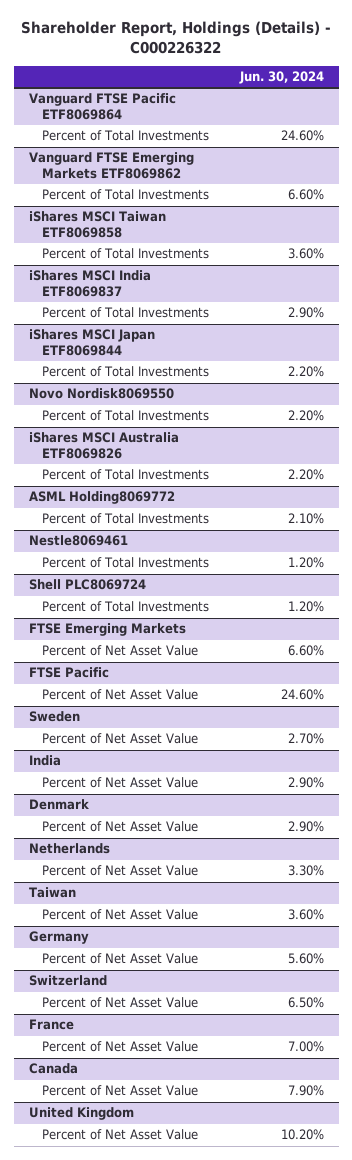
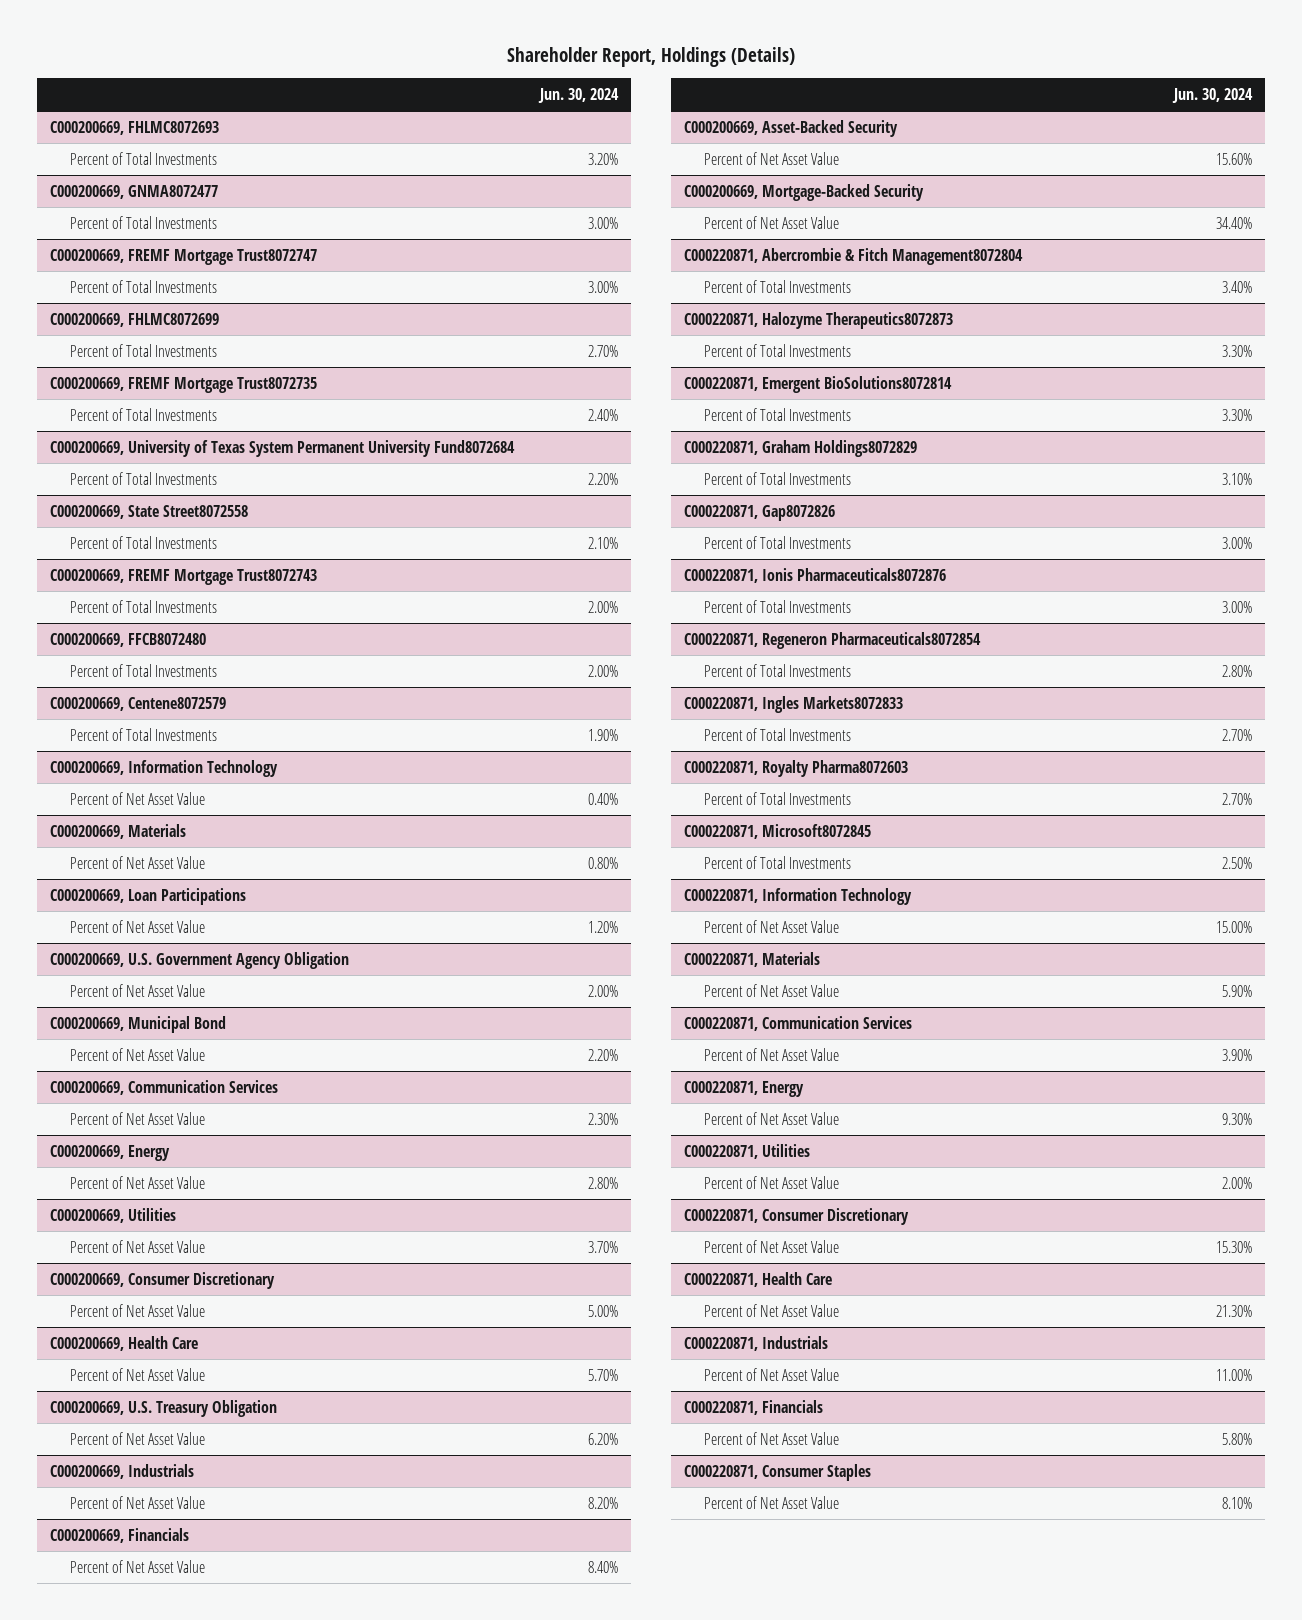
- Shareholder Report, Holdings (Details) - C000226322
+ Shareholder Report, Holdings (Details)
- Vanguard FTSE Pacific ETF8069864
- Percent of Total Investments | 24.60%
- Vanguard FTSE Emerging Markets ETF8069862
- Percent of Total Investments | 6.60%
- iShares MSCI Taiwan ETF8069858
- Percent of Total Investments | 3.60%
- iShares MSCI India ETF8069837
- Percent of Total Investments | 2.90%
- iShares MSCI Japan ETF8069844
- Percent of Total Investments | 2.20%
- Novo Nordisk8069550
- Percent of Total Investments | 2.20%
- iShares MSCI Australia ETF8069826
+ C000200669, FHLMC8072693
+ Percent of Total Investments | 3.20%
+ C000200669, GNMA8072477
+ Percent of Total Investments | 3.00%
+ C000200669, FREMF Mortgage Trust8072747
+ Percent of Total Investments | 3.00%
+ C000200669, FHLMC8072699
+ Percent of Total Investments | 2.70%
+ C000200669, FREMF Mortgage Trust8072735
+ Percent of Total Investments | 2.40%
+ C000200669, University of Texas System Permanent University Fund8072684
- ASML Holding8069772
+ C000200669, State Street8072558
- Nestle8069461
- Percent of Total Investments | 1.20%
- Shell PLC8069724
- Percent of Total Investments | 1.20%
- FTSE Emerging Markets
- Percent of Net Asset Value | 6.60%
- FTSE Pacific
- Percent of Net Asset Value | 24.60%
- Sweden
- Percent of Net Asset Value | 2.70%
- India
- Percent of Net Asset Value | 2.90%
- Denmark
- Percent of Net Asset Value | 2.90%
- Netherlands
- Percent of Net Asset Value | 3.30%
- Taiwan
- Percent of Net Asset Value | 3.60%
- Germany
- Percent of Net Asset Value | 5.60%
- Switzerland
- Percent of Net Asset Value | 6.50%
- France
- Percent of Net Asset Value | 7.00%
- Canada
- Percent of Net Asset Value | 7.90%
- United Kingdom
- Percent of Net Asset Value | 10.20%
+ C000200669, FREMF Mortgage Trust8072743
+ Percent of Total Investments | 2.00%
+ C000200669, FFCB8072480
+ Percent of Total Investments | 2.00%
+ C000200669, Centene8072579
+ Percent of Total Investments | 1.90%
+ C000200669, Information Technology
+ Percent of Net Asset Value | 0.40%
+ C000200669, Materials
+ Percent of Net Asset Value | 0.80%
+ C000200669, Loan Participations
+ Percent of Net Asset Value | 1.20%
+ C000200669, U.S. Government Agency Obligation
+ Percent of Net Asset Value | 2.00%
+ C000200669, Municipal Bond
+ Percent of Net Asset Value | 2.20%
+ C000200669, Communication Services
+ Percent of Net Asset Value | 2.30%
+ C000200669, Energy
+ Percent of Net Asset Value | 2.80%
+ C000200669, Utilities
+ Percent of Net Asset Value | 3.70%
+ C000200669, Consumer Discretionary
+ Percent of Net Asset Value | 5.00%
+ C000200669, Health Care
+ Percent of Net Asset Value | 5.70%
+ C000200669, U.S. Treasury Obligation
+ Percent of Net Asset Value | 6.20%
+ C000200669, Industrials
+ Percent of Net Asset Value | 8.20%
+ C000200669, Financials
+ Percent of Net Asset Value | 8.40%
+ C000200669, Asset-Backed Security
+ Percent of Net Asset Value | 15.60%
+ C000200669, Mortgage-Backed Security
+ Percent of Net Asset Value | 34.40%
+ C000220871, Abercrombie & Fitch Management8072804
+ Percent of Total Investments | 3.40%
+ C000220871, Halozyme Therapeutics8072873
+ Percent of Total Investments | 3.30%
+ C000220871, Emergent BioSolutions8072814
+ Percent of Total Investments | 3.30%
+ C000220871, Graham Holdings8072829
+ Percent of Total Investments | 3.10%
+ C000220871, Gap8072826
+ Percent of Total Investments | 3.00%
+ C000220871, Ionis Pharmaceuticals8072876
+ Percent of Total Investments | 3.00%
+ C000220871, Regeneron Pharmaceuticals8072854
+ Percent of Total Investments | 2.80%
+ C000220871, Ingles Markets8072833
+ Percent of Total Investments | 2.70%
+ C000220871, Royalty Pharma8072603
+ Percent of Total Investments | 2.70%
+ C000220871, Microsoft8072845
+ Percent of Total Investments | 2.50%
+ C000220871, Information Technology
+ Percent of Net Asset Value | 15.00%
+ C000220871, Materials
+ Percent of Net Asset Value | 5.90%
+ C000220871, Communication Services
+ Percent of Net Asset Value | 3.90%
+ C000220871, Energy
+ Percent of Net Asset Value | 9.30%
+ C000220871, Utilities
+ Percent of Net Asset Value | 2.00%
+ C000220871, Consumer Discretionary
+ Percent of Net Asset Value | 15.30%
+ C000220871, Health Care
+ Percent of Net Asset Value | 21.30%
+ C000220871, Industrials
+ Percent of Net Asset Value | 11.00%
+ C000220871, Financials
+ Percent of Net Asset Value | 5.80%
+ C000220871, Consumer Staples
+ Percent of Net Asset Value | 8.10%

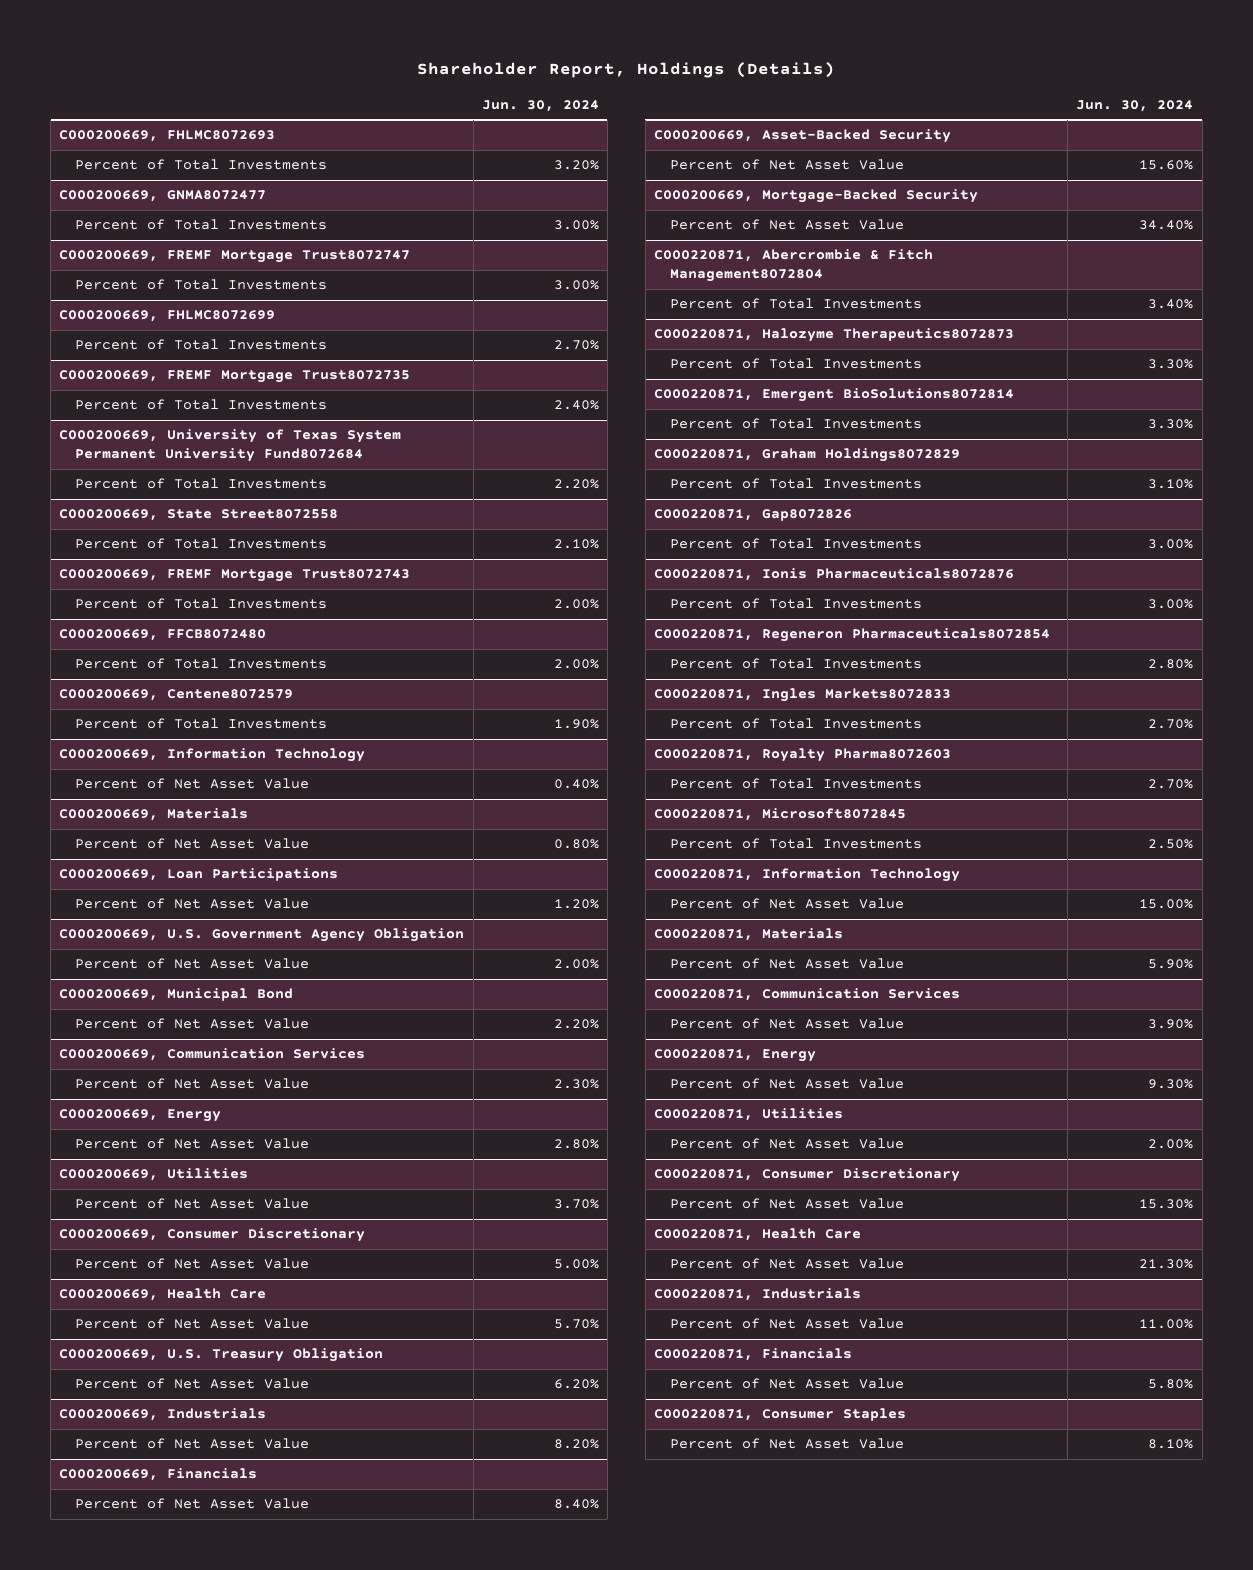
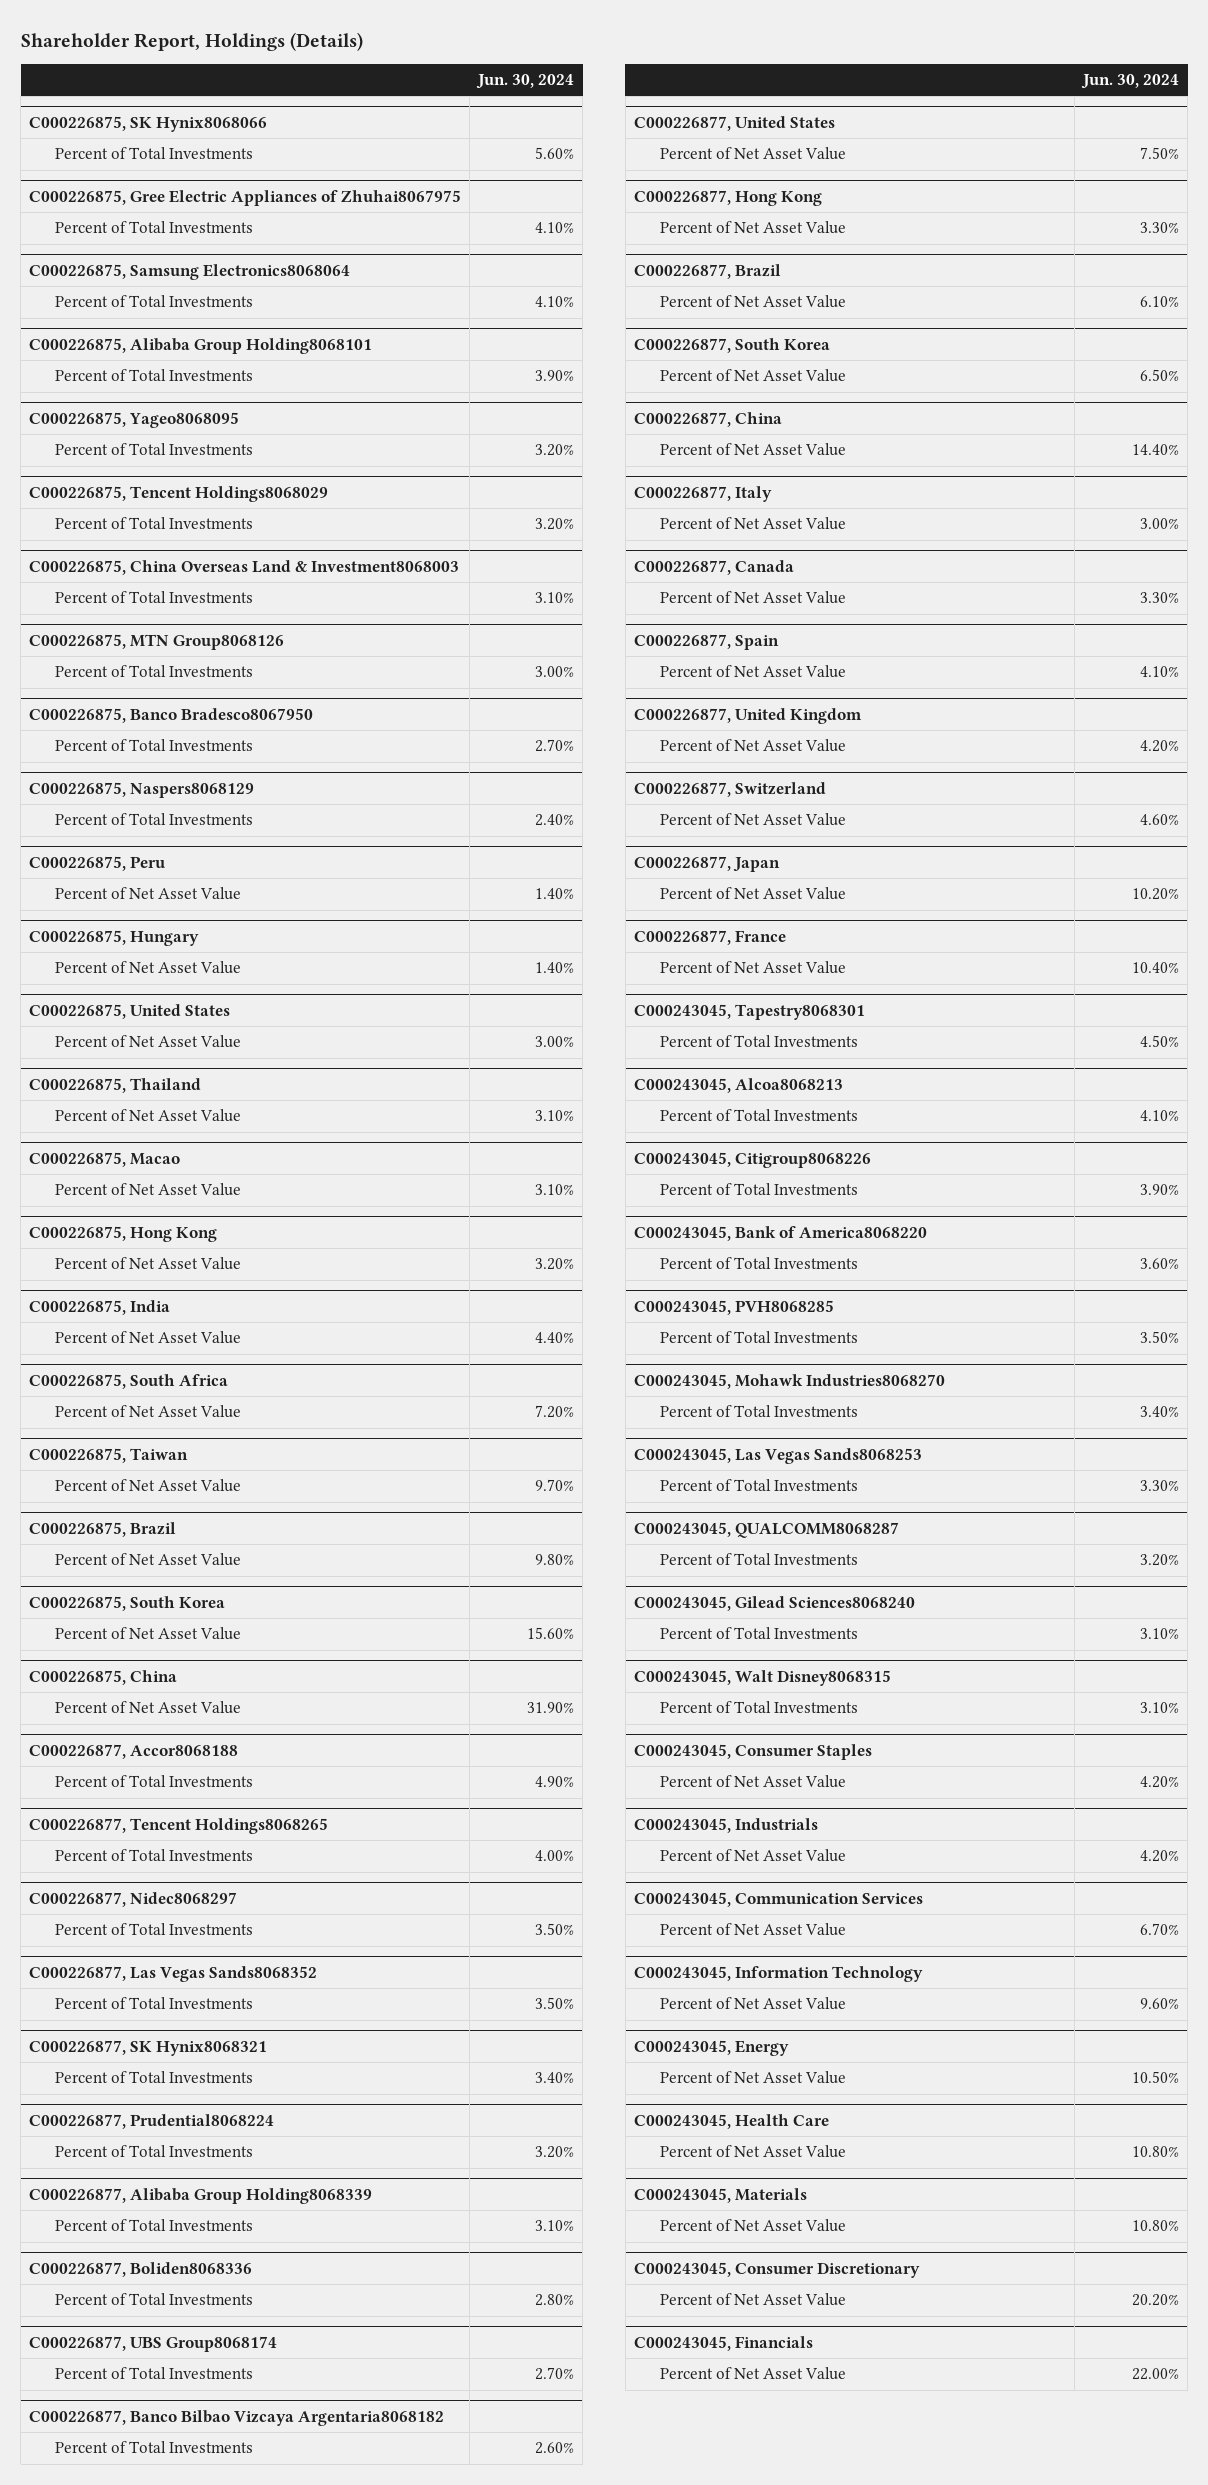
- C000200669, FHLMC8072693
+ C000226875, SK Hynix8068066
+ Percent of Total Investments | 5.60%
+ C000226875, Gree Electric Appliances of Zhuhai8067975
+ Percent of Total Investments | 4.10%
+ C000226875, Samsung Electronics8068064
+ Percent of Total Investments | 4.10%
+ C000226875, Alibaba Group Holding8068101
+ Percent of Total Investments | 3.90%
+ C000226875, Yageo8068095
- C000200669, GNMA8072477
- Percent of Total Investments | 3.00%
- C000200669, FREMF Mortgage Trust8072747
+ C000226875, Tencent Holdings8068029
+ Percent of Total Investments | 3.20%
+ C000226875, China Overseas Land & Investment8068003
+ Percent of Total Investments | 3.10%
+ C000226875, MTN Group8068126
- C000200669, FHLMC8072699
+ C000226875, Banco Bradesco8067950
- C000200669, FREMF Mortgage Trust8072735
+ C000226875, Naspers8068129
- C000200669, University of Texas System Permanent University Fund8072684
- Percent of Total Investments | 2.20%
- C000200669, State Street8072558
- Percent of Total Investments | 2.10%
- C000200669, FREMF Mortgage Trust8072743
- Percent of Total Investments | 2.00%
- C000200669, FFCB8072480
- Percent of Total Investments | 2.00%
- C000200669, Centene8072579
- Percent of Total Investments | 1.90%
- C000200669, Information Technology
- Percent of Net Asset Value | 0.40%
- C000200669, Materials
- Percent of Net Asset Value | 0.80%
- C000200669, Loan Participations
- Percent of Net Asset Value | 1.20%
- C000200669, U.S. Government Agency Obligation
- Percent of Net Asset Value | 2.00%
- C000200669, Municipal Bond
- Percent of Net Asset Value | 2.20%
- C000200669, Communication Services
- Percent of Net Asset Value | 2.30%
- C000200669, Energy
- Percent of Net Asset Value | 2.80%
- C000200669, Utilities
- Percent of Net Asset Value | 3.70%
- C000200669, Consumer Discretionary
- Percent of Net Asset Value | 5.00%
- C000200669, Health Care
- Percent of Net Asset Value | 5.70%
- C000200669, U.S. Treasury Obligation
- Percent of Net Asset Value | 6.20%
- C000200669, Industrials
- Percent of Net Asset Value | 8.20%
- C000200669, Financials
- Percent of Net Asset Value | 8.40%
- C000200669, Asset-Backed Security
+ C000226875, Peru
+ Percent of Net Asset Value | 1.40%
+ C000226875, Hungary
+ Percent of Net Asset Value | 1.40%
+ C000226875, United States
+ Percent of Net Asset Value | 3.00%
+ C000226875, Thailand
+ Percent of Net Asset Value | 3.10%
+ C000226875, Macao
+ Percent of Net Asset Value | 3.10%
+ C000226875, Hong Kong
+ Percent of Net Asset Value | 3.20%
+ C000226875, India
+ Percent of Net Asset Value | 4.40%
+ C000226875, South Africa
+ Percent of Net Asset Value | 7.20%
+ C000226875, Taiwan
+ Percent of Net Asset Value | 9.70%
+ C000226875, Brazil
+ Percent of Net Asset Value | 9.80%
+ C000226875, South Korea
- C000200669, Mortgage-Backed Security
- Percent of Net Asset Value | 34.40%
- C000220871, Abercrombie & Fitch Management8072804
+ C000226875, China
+ Percent of Net Asset Value | 31.90%
+ C000226877, Accor8068188
+ Percent of Total Investments | 4.90%
+ C000226877, Tencent Holdings8068265
+ Percent of Total Investments | 4.00%
+ C000226877, Nidec8068297
+ Percent of Total Investments | 3.50%
+ C000226877, Las Vegas Sands8068352
+ Percent of Total Investments | 3.50%
+ C000226877, SK Hynix8068321
- C000220871, Halozyme Therapeutics8072873
- Percent of Total Investments | 3.30%
- C000220871, Emergent BioSolutions8072814
- Percent of Total Investments | 3.30%
- C000220871, Graham Holdings8072829
+ C000226877, Prudential8068224
+ Percent of Total Investments | 3.20%
+ C000226877, Alibaba Group Holding8068339
- C000220871, Gap8072826
- Percent of Total Investments | 3.00%
- C000220871, Ionis Pharmaceuticals8072876
- Percent of Total Investments | 3.00%
- C000220871, Regeneron Pharmaceuticals8072854
+ C000226877, Boliden8068336
- C000220871, Ingles Markets8072833
- Percent of Total Investments | 2.70%
- C000220871, Royalty Pharma8072603
+ C000226877, UBS Group8068174
- C000220871, Microsoft8072845
- Percent of Total Investments | 2.50%
- C000220871, Information Technology
- Percent of Net Asset Value | 15.00%
- C000220871, Materials
- Percent of Net Asset Value | 5.90%
- C000220871, Communication Services
- Percent of Net Asset Value | 3.90%
- C000220871, Energy
- Percent of Net Asset Value | 9.30%
- C000220871, Utilities
- Percent of Net Asset Value | 2.00%
- C000220871, Consumer Discretionary
- Percent of Net Asset Value | 15.30%
- C000220871, Health Care
- Percent of Net Asset Value | 21.30%
- C000220871, Industrials
- Percent of Net Asset Value | 11.00%
- C000220871, Financials
- Percent of Net Asset Value | 5.80%
- C000220871, Consumer Staples
- Percent of Net Asset Value | 8.10%
+ C000226877, Banco Bilbao Vizcaya Argentaria8068182
+ Percent of Total Investments | 2.60%
+ C000226877, United States
+ Percent of Net Asset Value | 7.50%
+ C000226877, Hong Kong
+ Percent of Net Asset Value | 3.30%
+ C000226877, Brazil
+ Percent of Net Asset Value | 6.10%
+ C000226877, South Korea
+ Percent of Net Asset Value | 6.50%
+ C000226877, China
+ Percent of Net Asset Value | 14.40%
+ C000226877, Italy
+ Percent of Net Asset Value | 3.00%
+ C000226877, Canada
+ Percent of Net Asset Value | 3.30%
+ C000226877, Spain
+ Percent of Net Asset Value | 4.10%
+ C000226877, United Kingdom
+ Percent of Net Asset Value | 4.20%
+ C000226877, Switzerland
+ Percent of Net Asset Value | 4.60%
+ C000226877, Japan
+ Percent of Net Asset Value | 10.20%
+ C000226877, France
+ Percent of Net Asset Value | 10.40%
+ C000243045, Tapestry8068301
+ Percent of Total Investments | 4.50%
+ C000243045, Alcoa8068213
+ Percent of Total Investments | 4.10%
+ C000243045, Citigroup8068226
+ Percent of Total Investments | 3.90%
+ C000243045, Bank of America8068220
+ Percent of Total Investments | 3.60%
+ C000243045, PVH8068285
+ Percent of Total Investments | 3.50%
+ C000243045, Mohawk Industries8068270
+ Percent of Total Investments | 3.40%
+ C000243045, Las Vegas Sands8068253
+ Percent of Total Investments | 3.30%
+ C000243045, QUALCOMM8068287
+ Percent of Total Investments | 3.20%
+ C000243045, Gilead Sciences8068240
+ Percent of Total Investments | 3.10%
+ C000243045, Walt Disney8068315
+ Percent of Total Investments | 3.10%
+ C000243045, Consumer Staples
+ Percent of Net Asset Value | 4.20%
+ C000243045, Industrials
+ Percent of Net Asset Value | 4.20%
+ C000243045, Communication Services
+ Percent of Net Asset Value | 6.70%
+ C000243045, Information Technology
+ Percent of Net Asset Value | 9.60%
+ C000243045, Energy
+ Percent of Net Asset Value | 10.50%
+ C000243045, Health Care
+ Percent of Net Asset Value | 10.80%
+ C000243045, Materials
+ Percent of Net Asset Value | 10.80%
+ C000243045, Consumer Discretionary
+ Percent of Net Asset Value | 20.20%
+ C000243045, Financials
+ Percent of Net Asset Value | 22.00%

